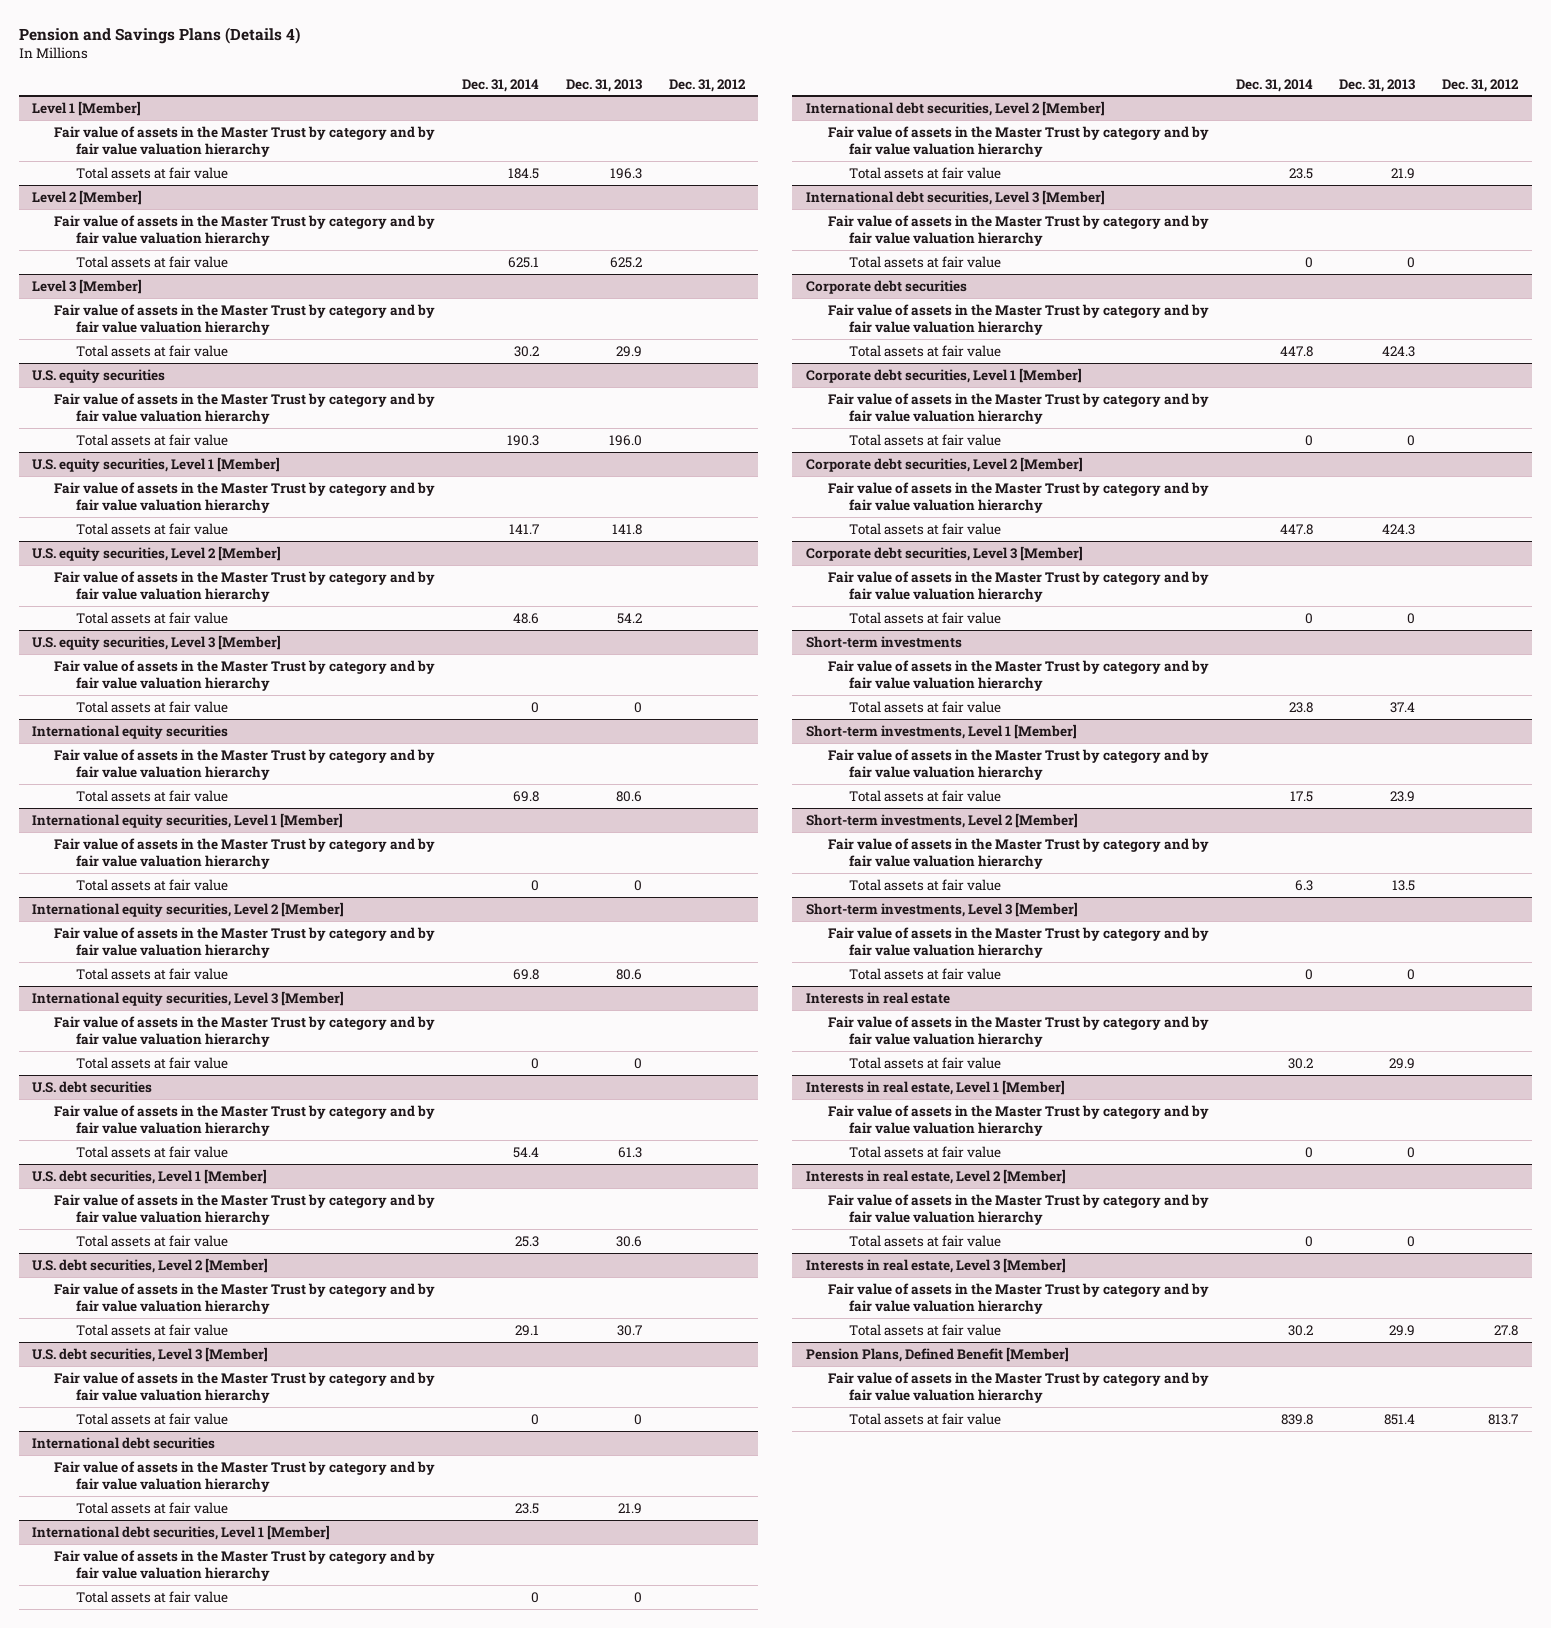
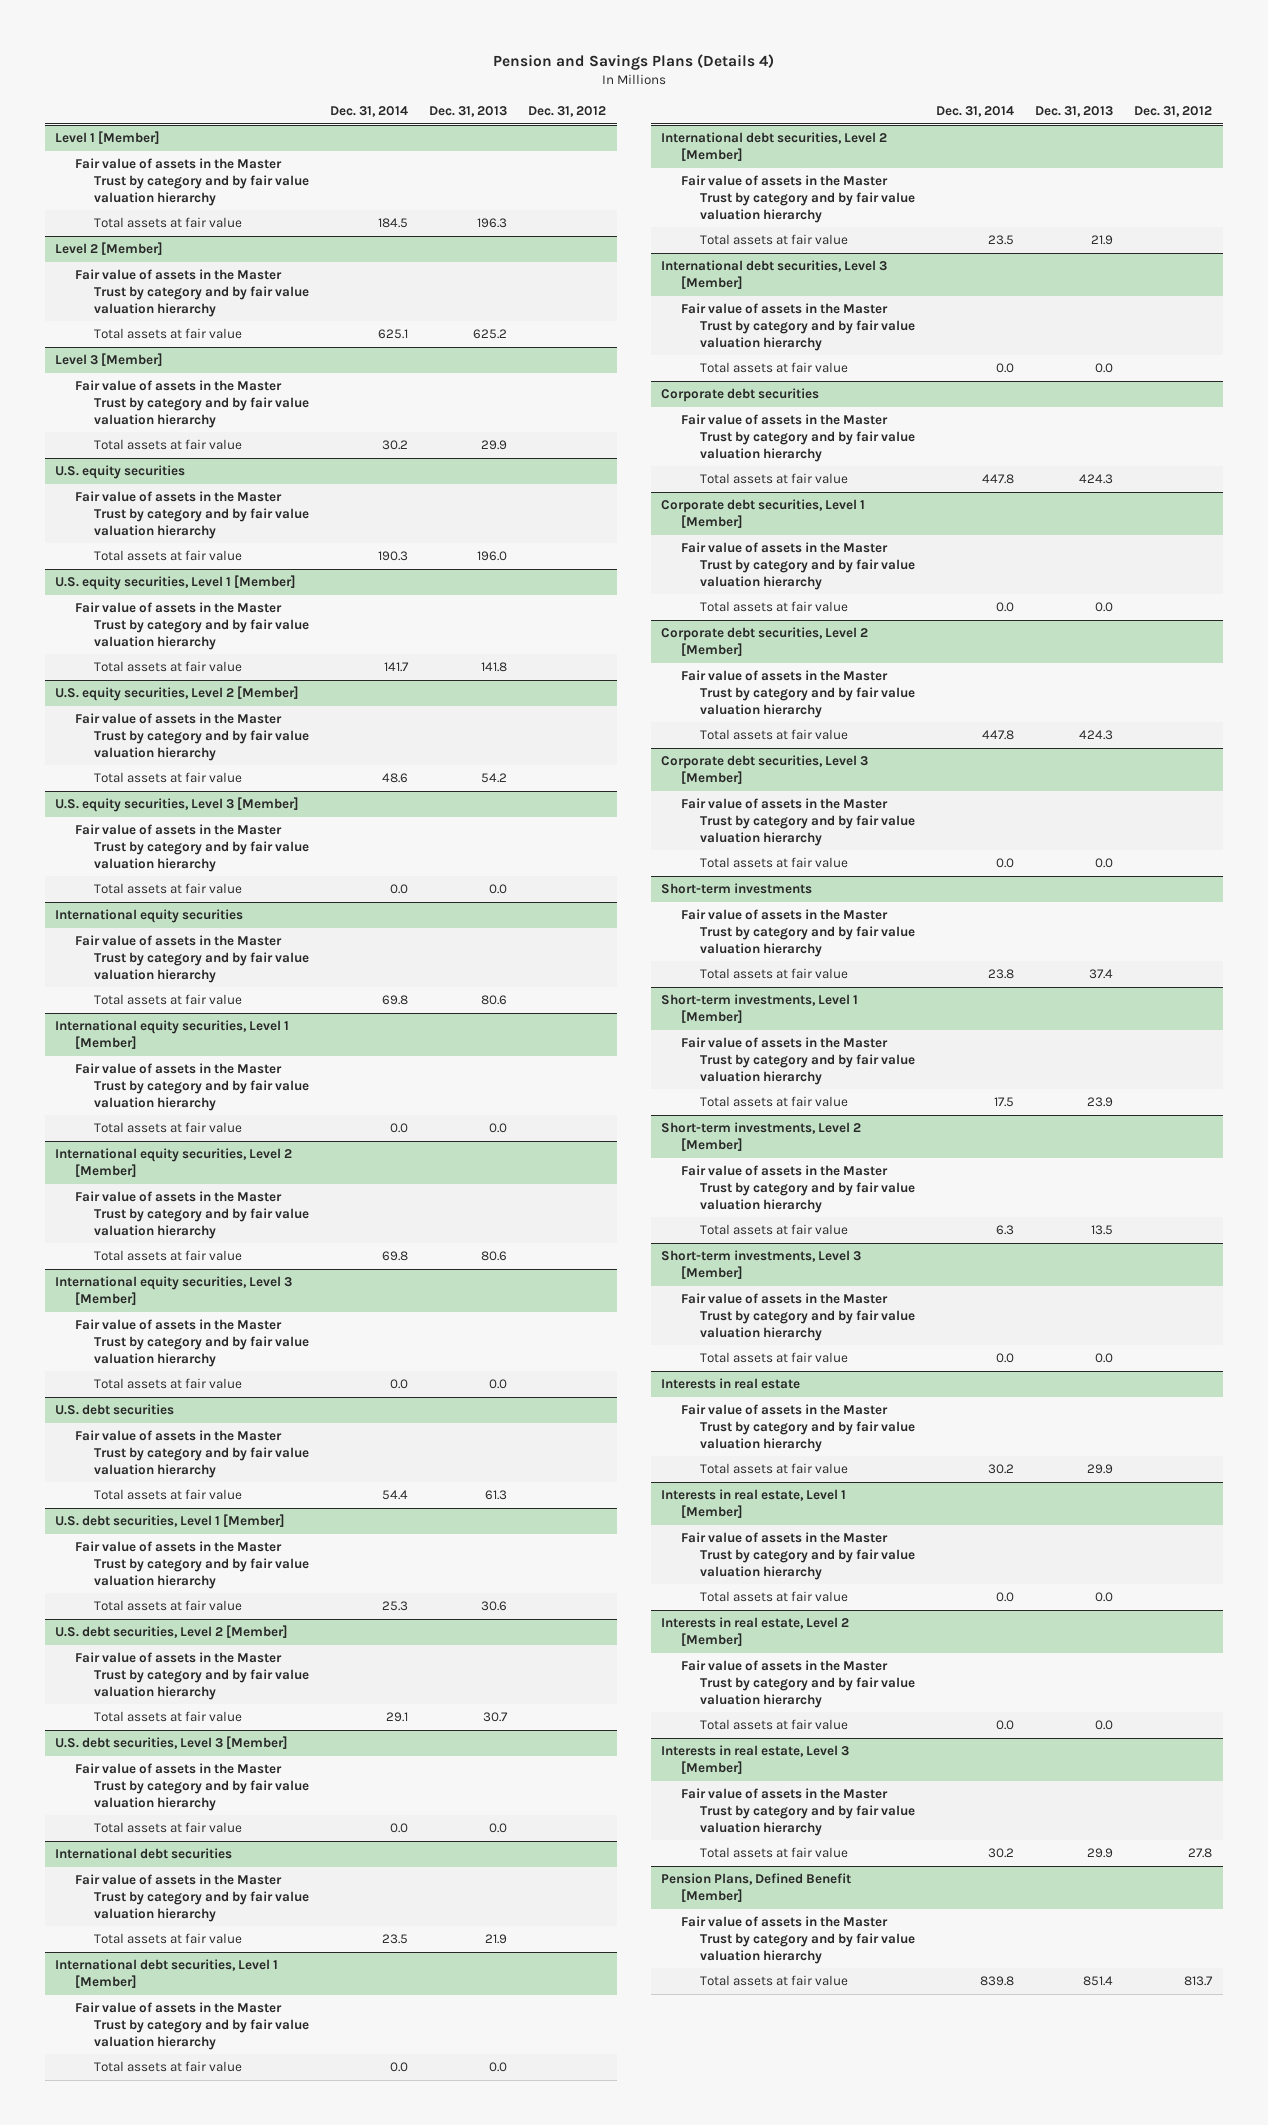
@ U.S. equity securities, Level 3 [Member]
- Total assets at fair value | 0 | 0 |
+ Total assets at fair value | 0.0 | 0.0 |
@ International equity securities, Level 1 [Member]
- Total assets at fair value | 0 | 0 |
+ Total assets at fair value | 0.0 | 0.0 |
@ International equity securities, Level 3 [Member]
- Total assets at fair value | 0 | 0 |
+ Total assets at fair value | 0.0 | 0.0 |
@ U.S. debt securities, Level 3 [Member]
- Total assets at fair value | 0 | 0 |
+ Total assets at fair value | 0.0 | 0.0 |
@ International debt securities, Level 1 [Member]
- Total assets at fair value | 0 | 0 |
+ Total assets at fair value | 0.0 | 0.0 |
@ International debt securities, Level 3 [Member]
- Total assets at fair value | 0 | 0 |
+ Total assets at fair value | 0.0 | 0.0 |
@ Corporate debt securities, Level 1 [Member]
- Total assets at fair value | 0 | 0 |
+ Total assets at fair value | 0.0 | 0.0 |
@ Corporate debt securities, Level 3 [Member]
- Total assets at fair value | 0 | 0 |
+ Total assets at fair value | 0.0 | 0.0 |
@ Short-term investments, Level 3 [Member]
- Total assets at fair value | 0 | 0 |
+ Total assets at fair value | 0.0 | 0.0 |
@ Interests in real estate, Level 1 [Member]
- Total assets at fair value | 0 | 0 |
+ Total assets at fair value | 0.0 | 0.0 |
@ Interests in real estate, Level 2 [Member]
- Total assets at fair value | 0 | 0 |
+ Total assets at fair value | 0.0 | 0.0 |

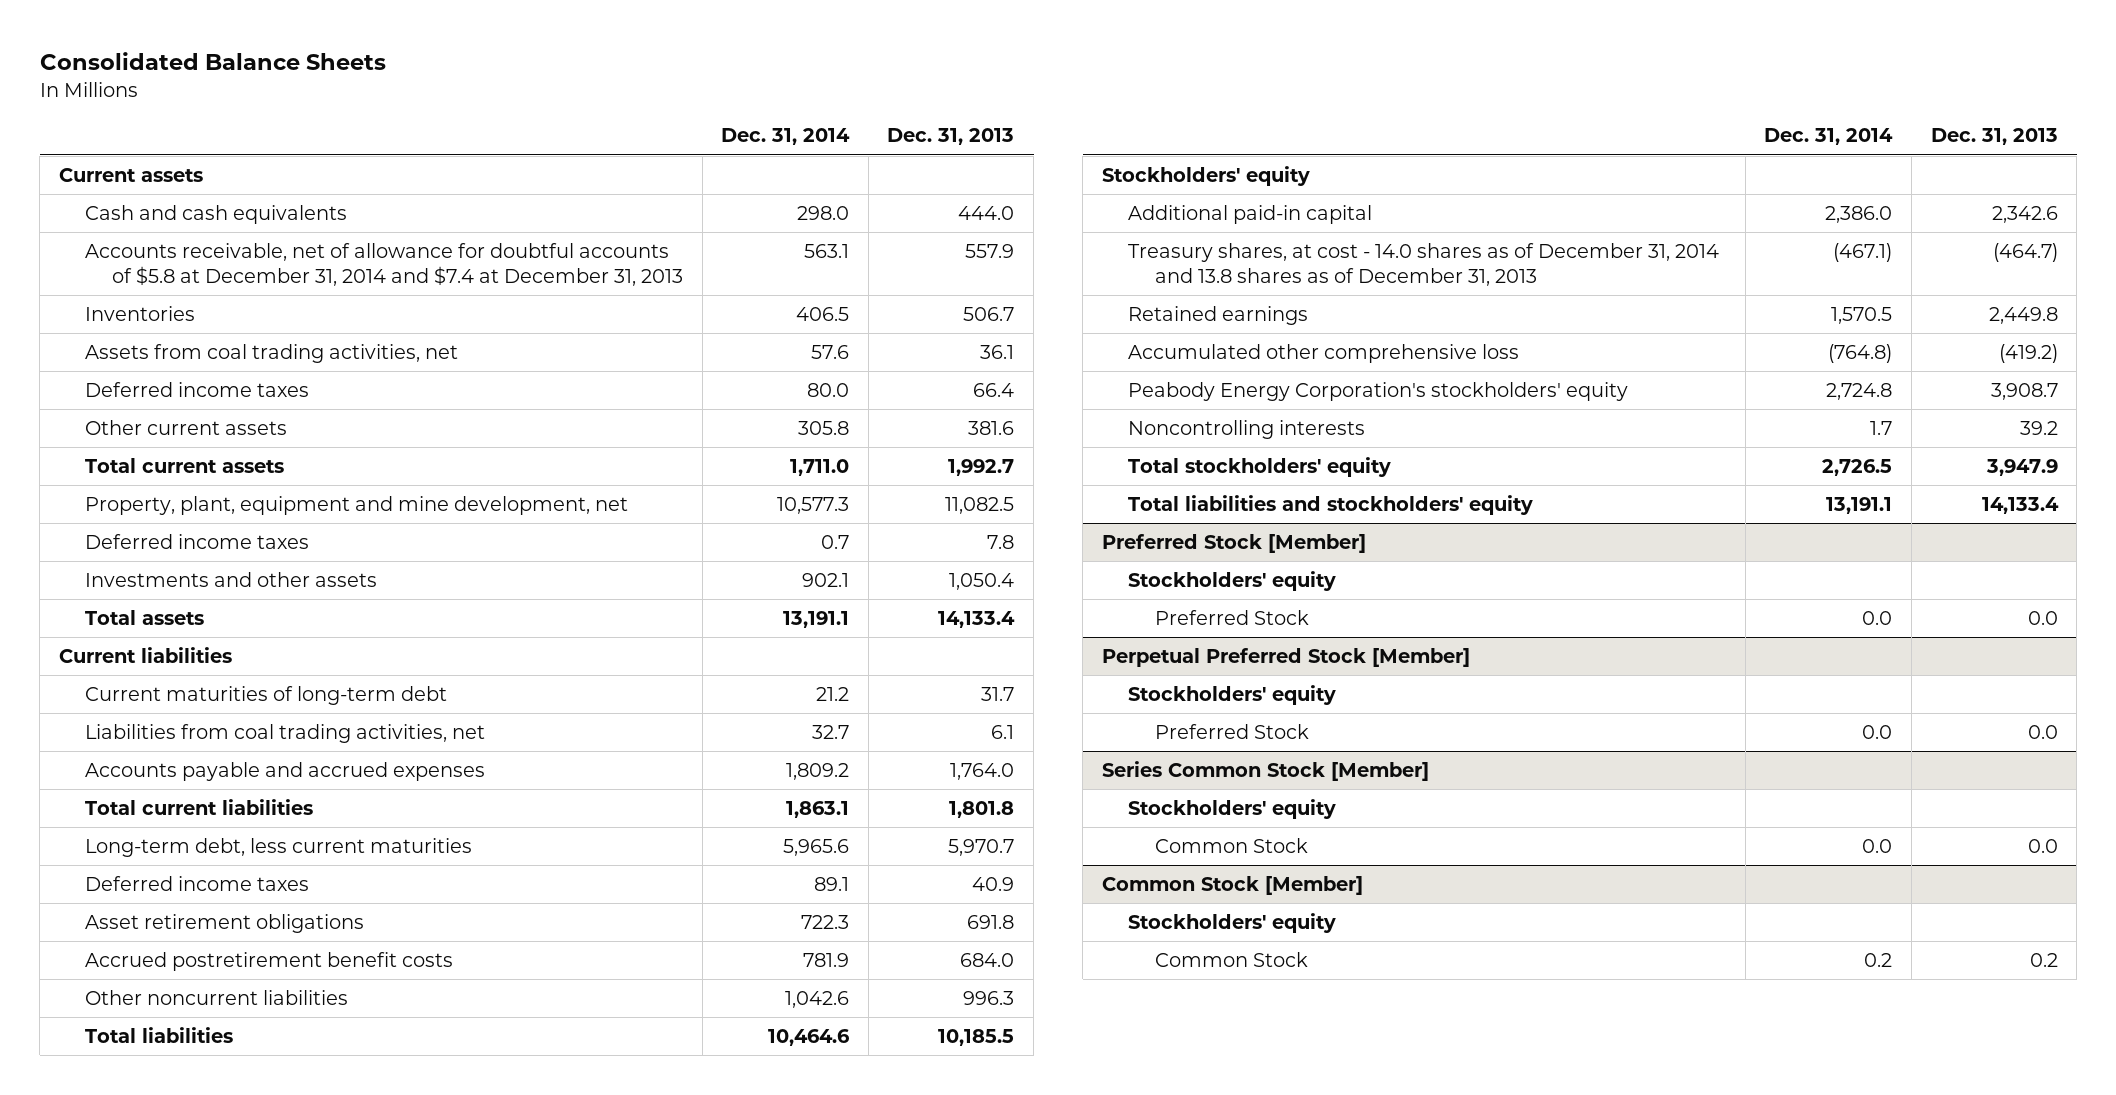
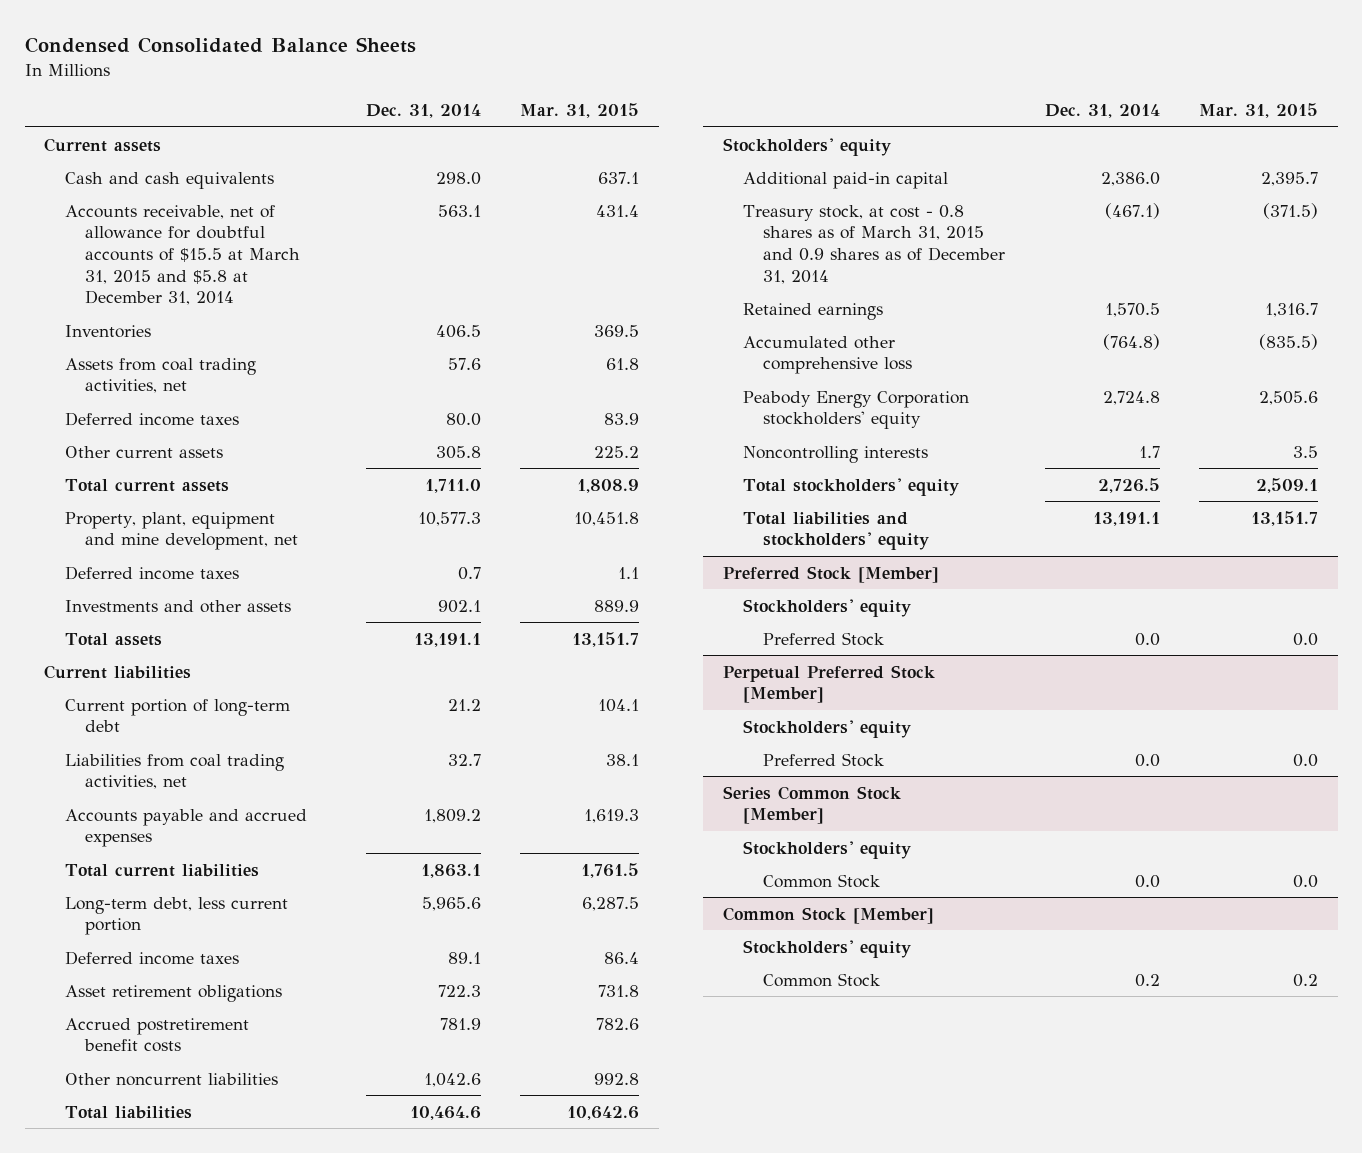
- Consolidated Balance Sheets
+ Condensed Consolidated Balance Sheets
- | Dec. 31, 2014 | Dec. 31, 2013
+ | Dec. 31, 2014 | Mar. 31, 2015
- Accounts receivable, net of allowance for doubtful accounts of $5.8 at December 31, 2014 and $7.4 at December 31, 2013 | 563.1 | 557.9
+ Accounts receivable, net of allowance for doubtful accounts of $15.5 at March 31, 2015 and $5.8 at December 31, 2014 | 563.1 | 431.4
- Current maturities of long-term debt | 21.2 | 31.7
+ Current portion of long-term debt | 21.2 | 104.1
- Long-term debt, less current maturities | 5,965.6 | 5,970.7
+ Long-term debt, less current portion | 5,965.6 | 6,287.5
- Treasury shares, at cost - 14.0 shares as of December 31, 2014 and 13.8 shares as of December 31, 2013 | (467.1) | (464.7)
+ Treasury stock, at cost - 0.8 shares as of March 31, 2015 and 0.9 shares as of December 31, 2014 | (467.1) | (371.5)
- Peabody Energy Corporation's stockholders' equity | 2,724.8 | 3,908.7
+ Peabody Energy Corporation stockholders' equity | 2,724.8 | 2,505.6

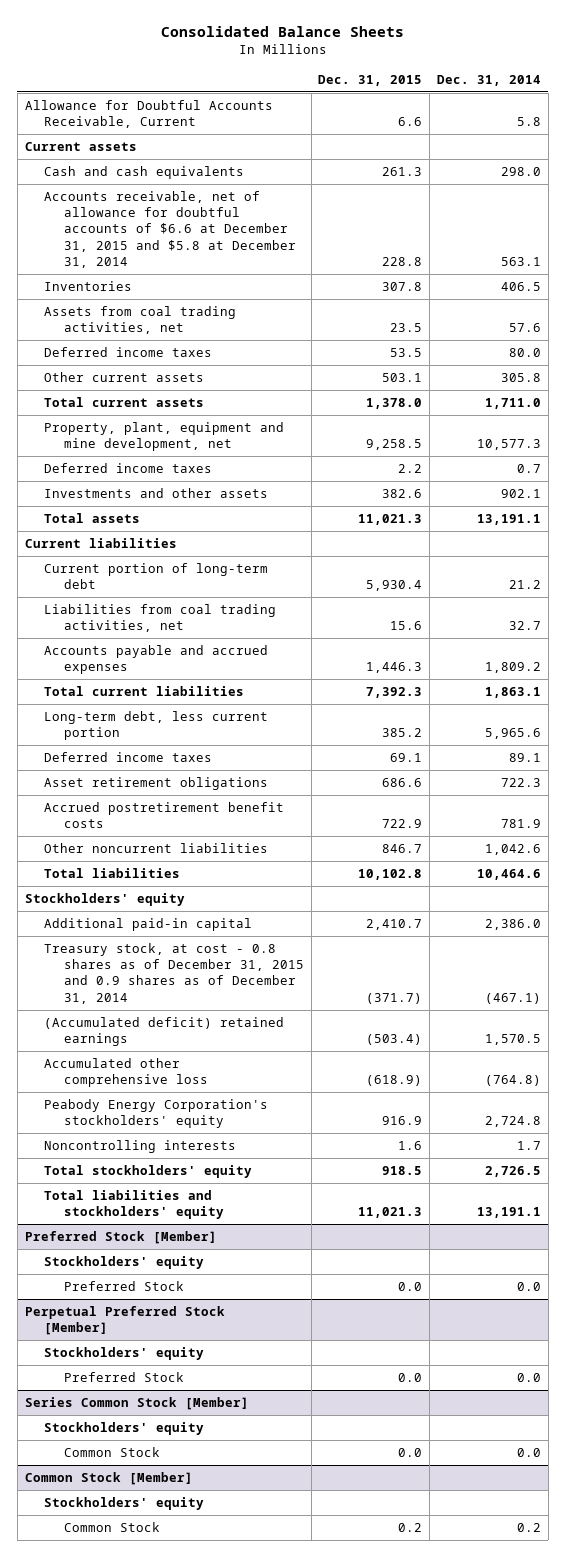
- Condensed Consolidated Balance Sheets
+ Consolidated Balance Sheets
- | Dec. 31, 2014 | Mar. 31, 2015
+ | Dec. 31, 2015 | Dec. 31, 2014
+ Allowance for Doubtful Accounts Receivable, Current | 6.6 | 5.8
- Accounts receivable, net of allowance for doubtful accounts of $15.5 at March 31, 2015 and $5.8 at December 31, 2014 | 563.1 | 431.4
+ Accounts receivable, net of allowance for doubtful accounts of $6.6 at December 31, 2015 and $5.8 at December 31, 2014 | 228.8 | 563.1
- Treasury stock, at cost - 0.8 shares as of March 31, 2015 and 0.9 shares as of December 31, 2014 | (467.1) | (371.5)
- Retained earnings | 1,570.5 | 1,316.7
+ Treasury stock, at cost - 0.8 shares as of December 31, 2015 and 0.9 shares as of December 31, 2014 | (371.7) | (467.1)
+ (Accumulated deficit) retained earnings | (503.4) | 1,570.5
- Peabody Energy Corporation stockholders' equity | 2,724.8 | 2,505.6
+ Peabody Energy Corporation's stockholders' equity | 916.9 | 2,724.8

